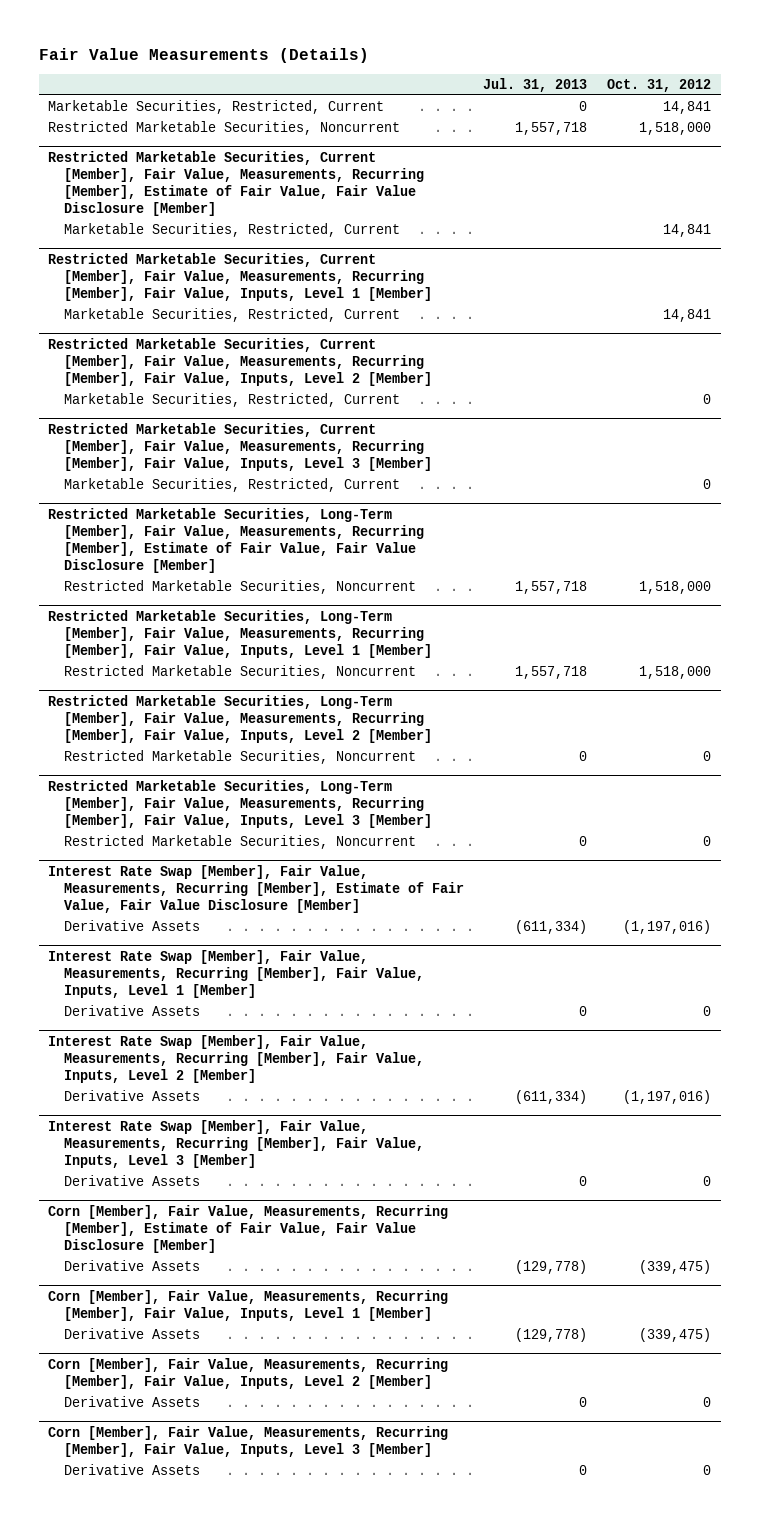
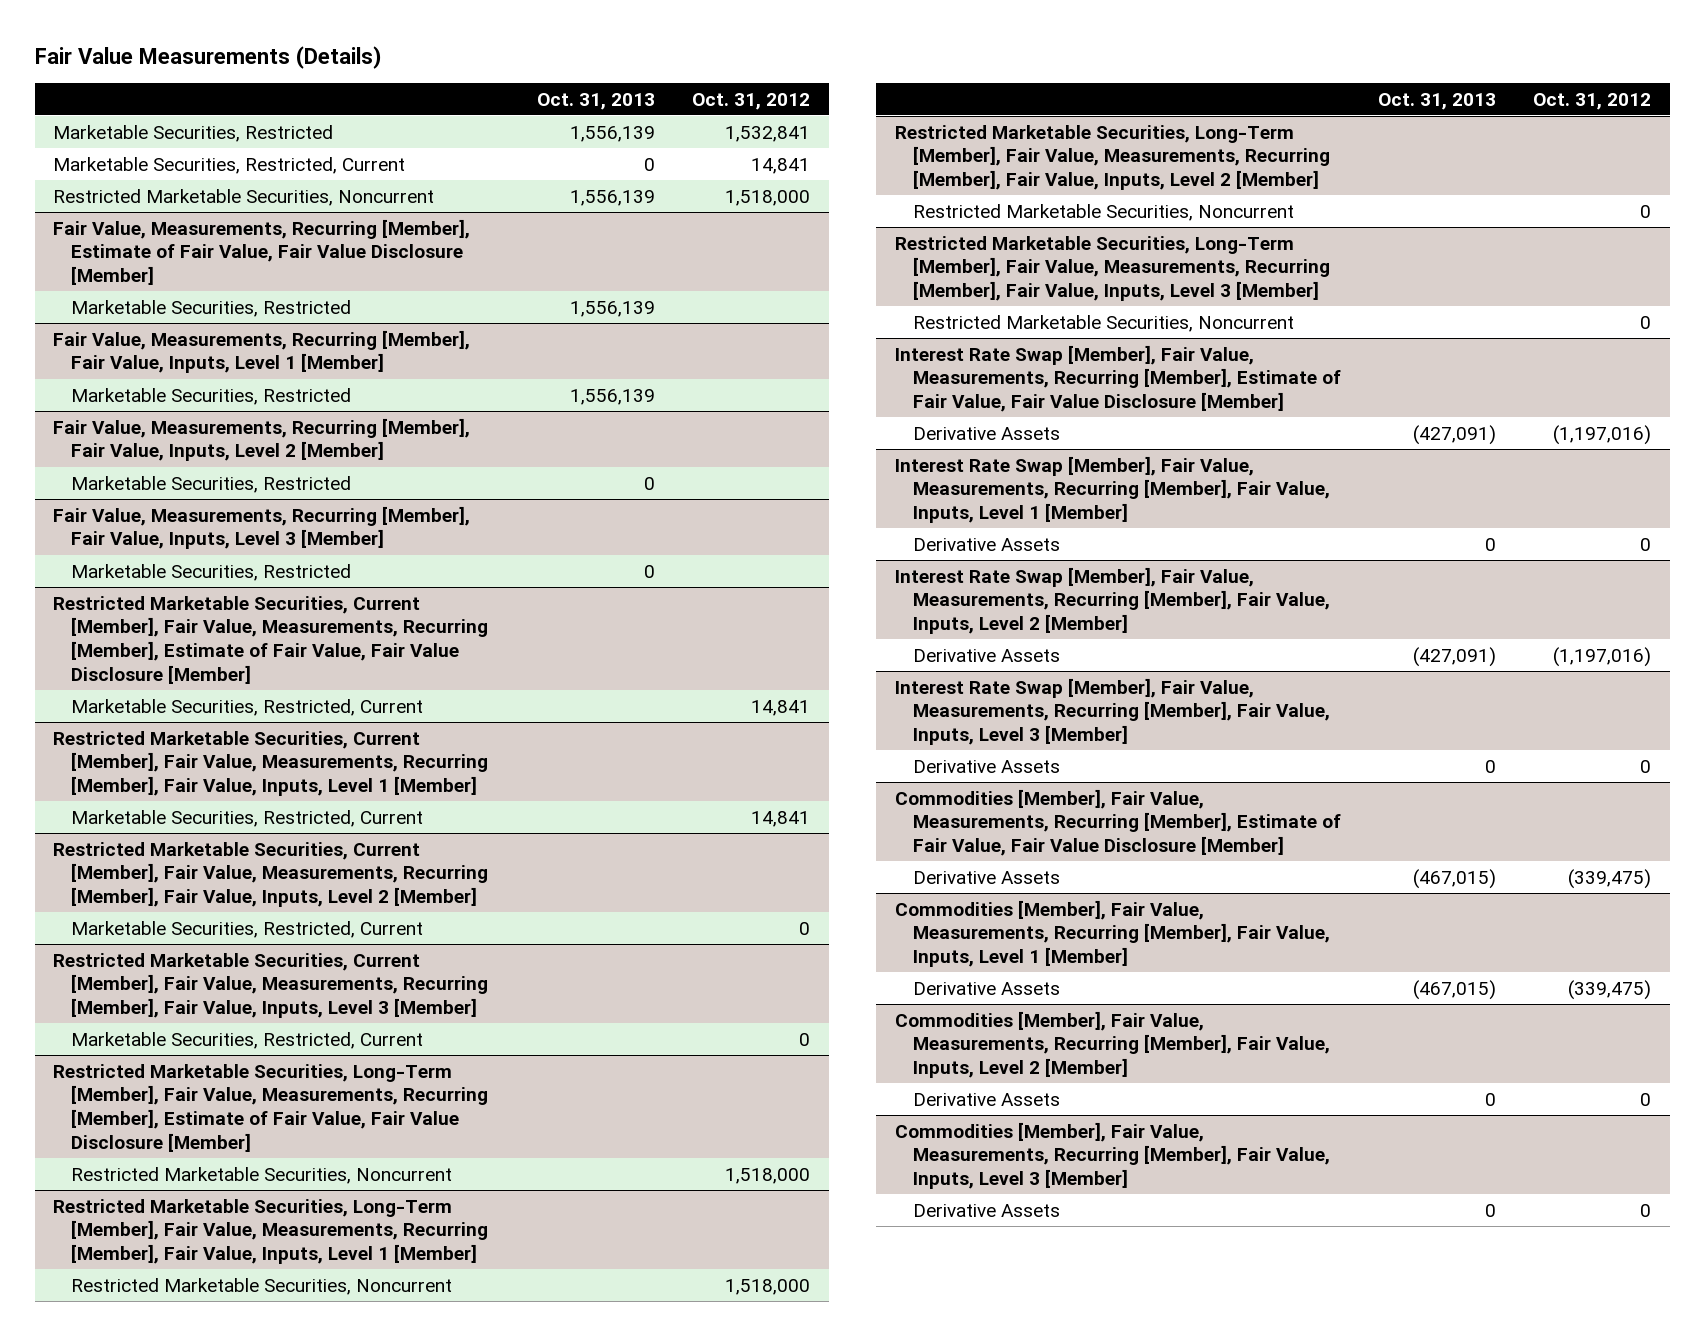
- | Jul. 31, 2013 | Oct. 31, 2012
+ | Oct. 31, 2013 | Oct. 31, 2012
+ Marketable Securities, Restricted | 1,556,139 | 1,532,841
+ Fair Value, Measurements, Recurring [Member], Estimate of Fair Value, Fair Value Disclosure [Member]
+ Marketable Securities, Restricted | 1,556,139 |
+ Fair Value, Measurements, Recurring [Member], Fair Value, Inputs, Level 1 [Member]
+ Marketable Securities, Restricted | 1,556,139 |
+ Fair Value, Measurements, Recurring [Member], Fair Value, Inputs, Level 2 [Member]
+ Marketable Securities, Restricted | 0 |
+ Fair Value, Measurements, Recurring [Member], Fair Value, Inputs, Level 3 [Member]
+ Marketable Securities, Restricted | 0 |
- Corn [Member], Fair Value, Measurements, Recurring [Member], Estimate of Fair Value, Fair Value Disclosure [Member]
+ Commodities [Member], Fair Value, Measurements, Recurring [Member], Estimate of Fair Value, Fair Value Disclosure [Member]
- Corn [Member], Fair Value, Measurements, Recurring [Member], Fair Value, Inputs, Level 1 [Member]
+ Commodities [Member], Fair Value, Measurements, Recurring [Member], Fair Value, Inputs, Level 1 [Member]
- Corn [Member], Fair Value, Measurements, Recurring [Member], Fair Value, Inputs, Level 2 [Member]
+ Commodities [Member], Fair Value, Measurements, Recurring [Member], Fair Value, Inputs, Level 2 [Member]
- Corn [Member], Fair Value, Measurements, Recurring [Member], Fair Value, Inputs, Level 3 [Member]
+ Commodities [Member], Fair Value, Measurements, Recurring [Member], Fair Value, Inputs, Level 3 [Member]

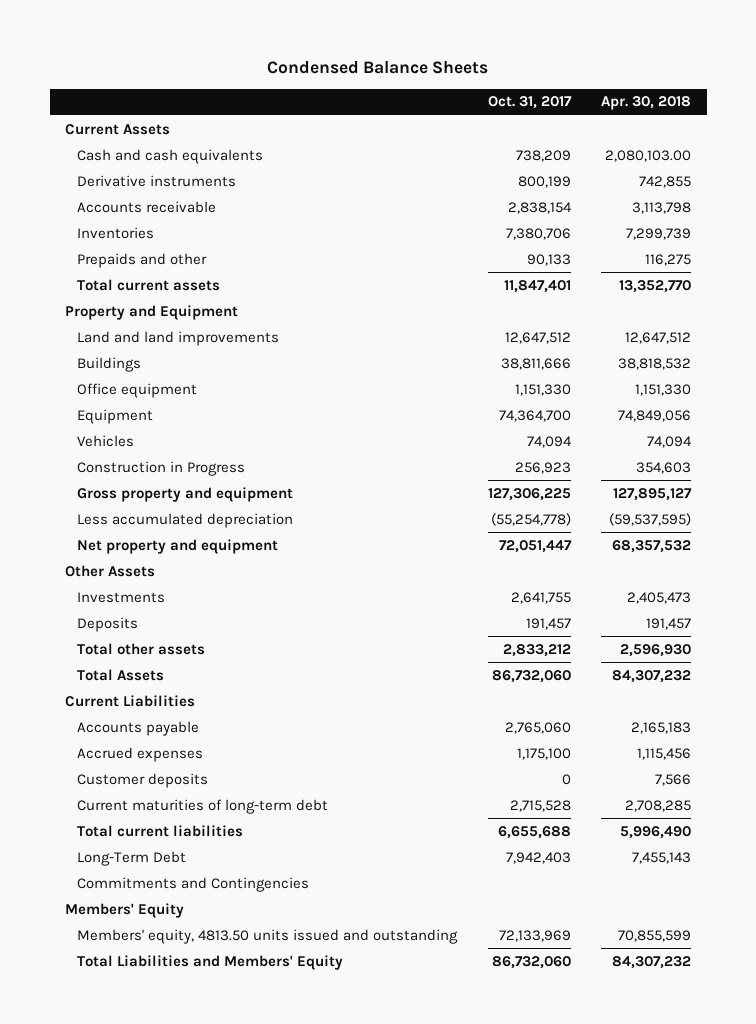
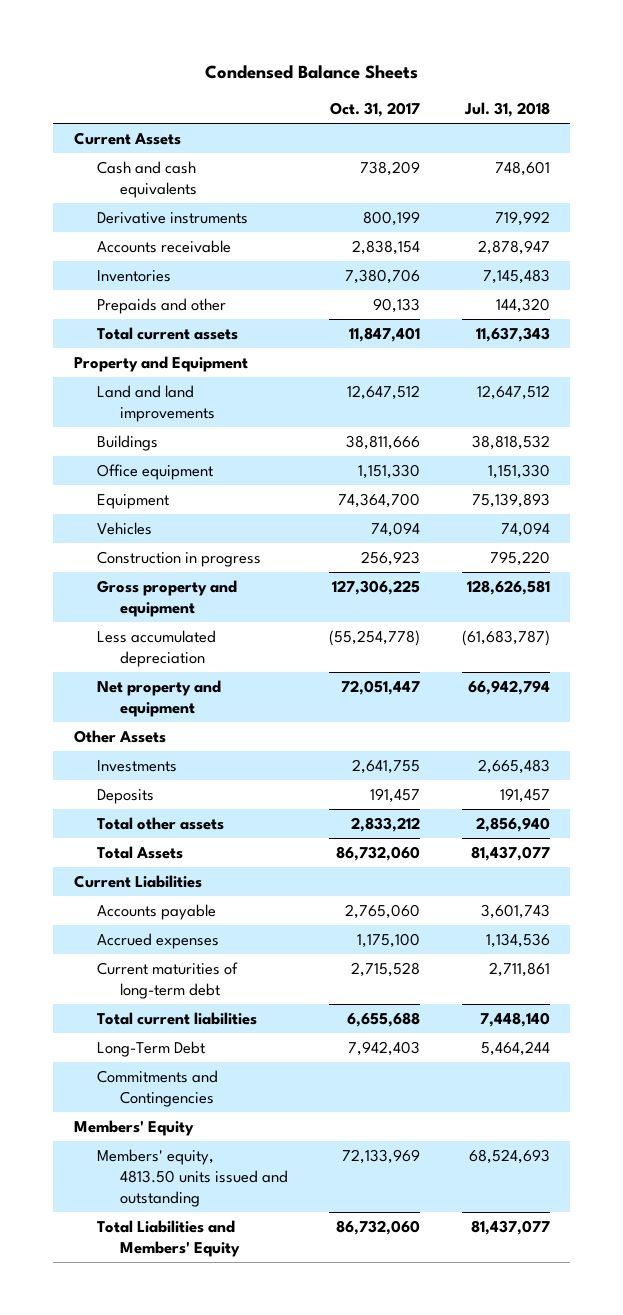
- | Oct. 31, 2017 | Apr. 30, 2018
+ | Oct. 31, 2017 | Jul. 31, 2018
- Construction in Progress | 256,923 | 354,603
+ Construction in progress | 256,923 | 795,220
- Customer deposits | 0 | 7,566

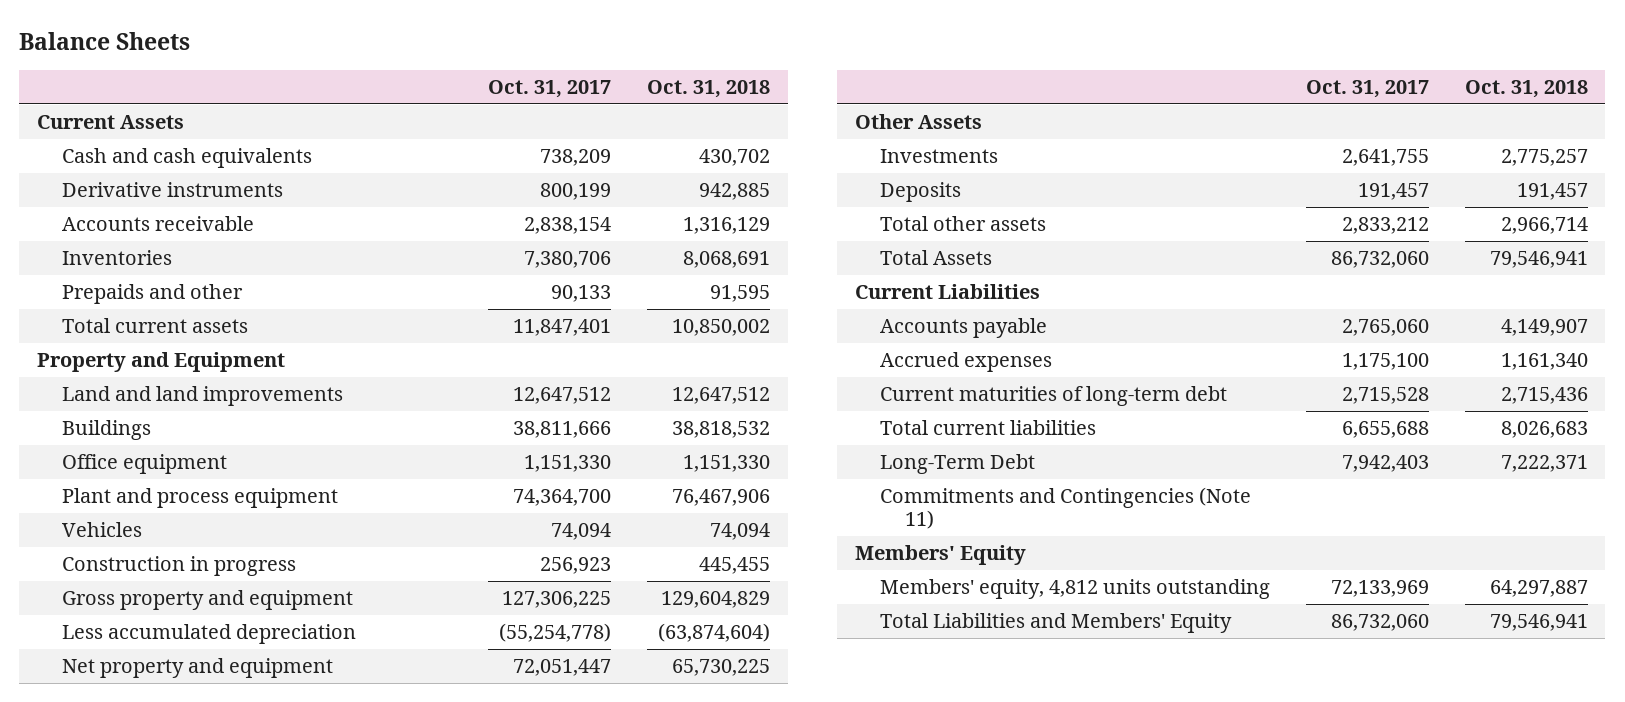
- Condensed Balance Sheets
+ Balance Sheets
- | Oct. 31, 2017 | Jul. 31, 2018
+ | Oct. 31, 2017 | Oct. 31, 2018
- Equipment | 74,364,700 | 75,139,893
+ Plant and process equipment | 74,364,700 | 76,467,906
- Commitments and Contingencies
+ Commitments and Contingencies (Note 11)
- Members' equity, 4813.50 units issued and outstanding | 72,133,969 | 68,524,693
+ Members' equity, 4,812 units outstanding | 72,133,969 | 64,297,887

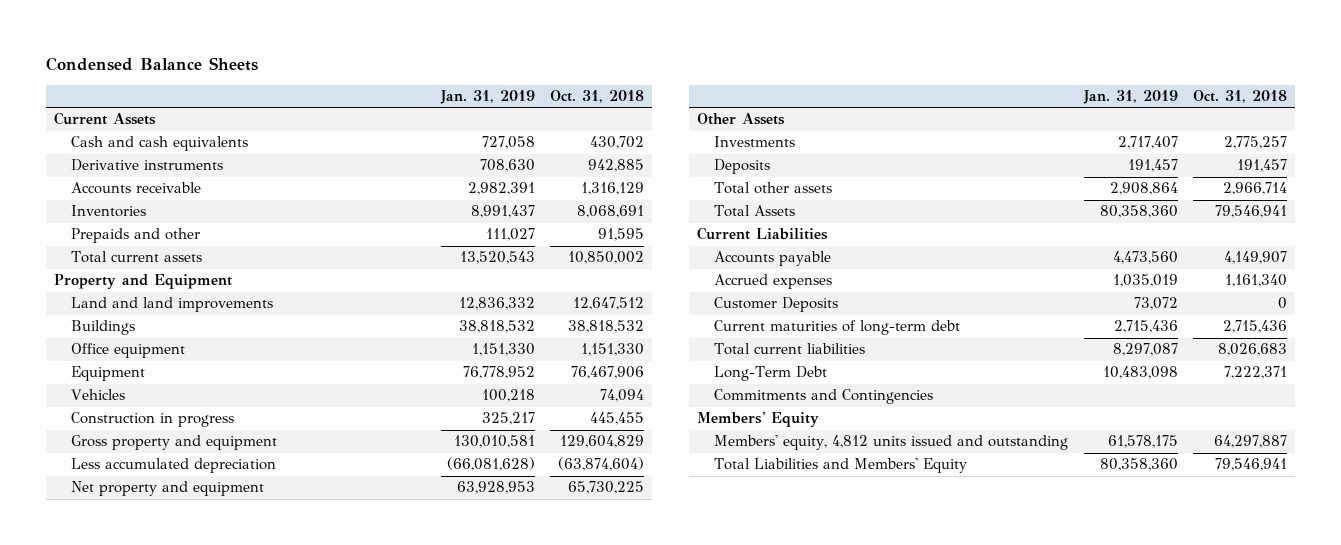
- Balance Sheets
+ Condensed Balance Sheets
- | Oct. 31, 2017 | Oct. 31, 2018
+ | Jan. 31, 2019 | Oct. 31, 2018
- Plant and process equipment | 74,364,700 | 76,467,906
+ Equipment | 76,778,952 | 76,467,906
+ Customer Deposits | 73,072 | 0
- Commitments and Contingencies (Note 11)
+ Commitments and Contingencies
- Members' equity, 4,812 units outstanding | 72,133,969 | 64,297,887
+ Members' equity, 4,812 units issued and outstanding | 61,578,175 | 64,297,887

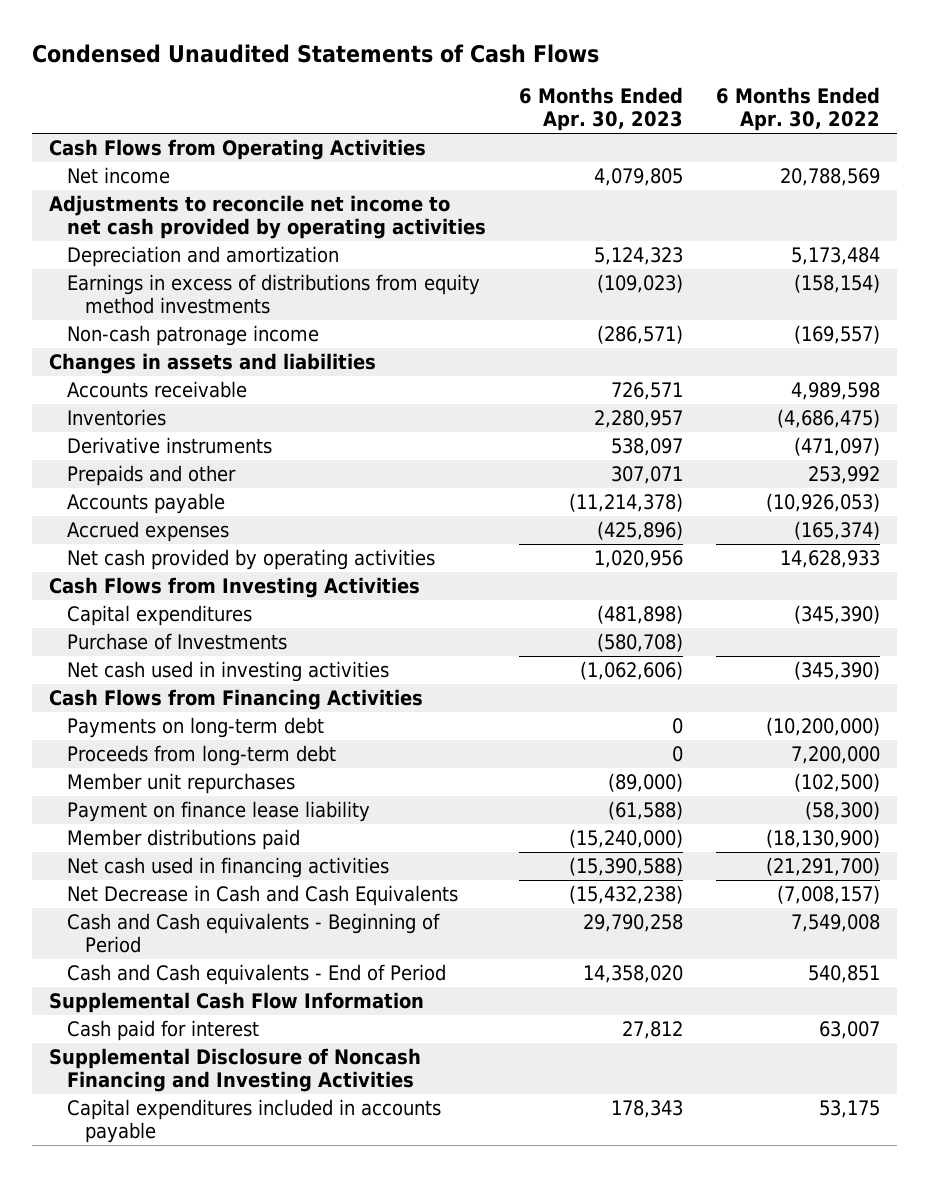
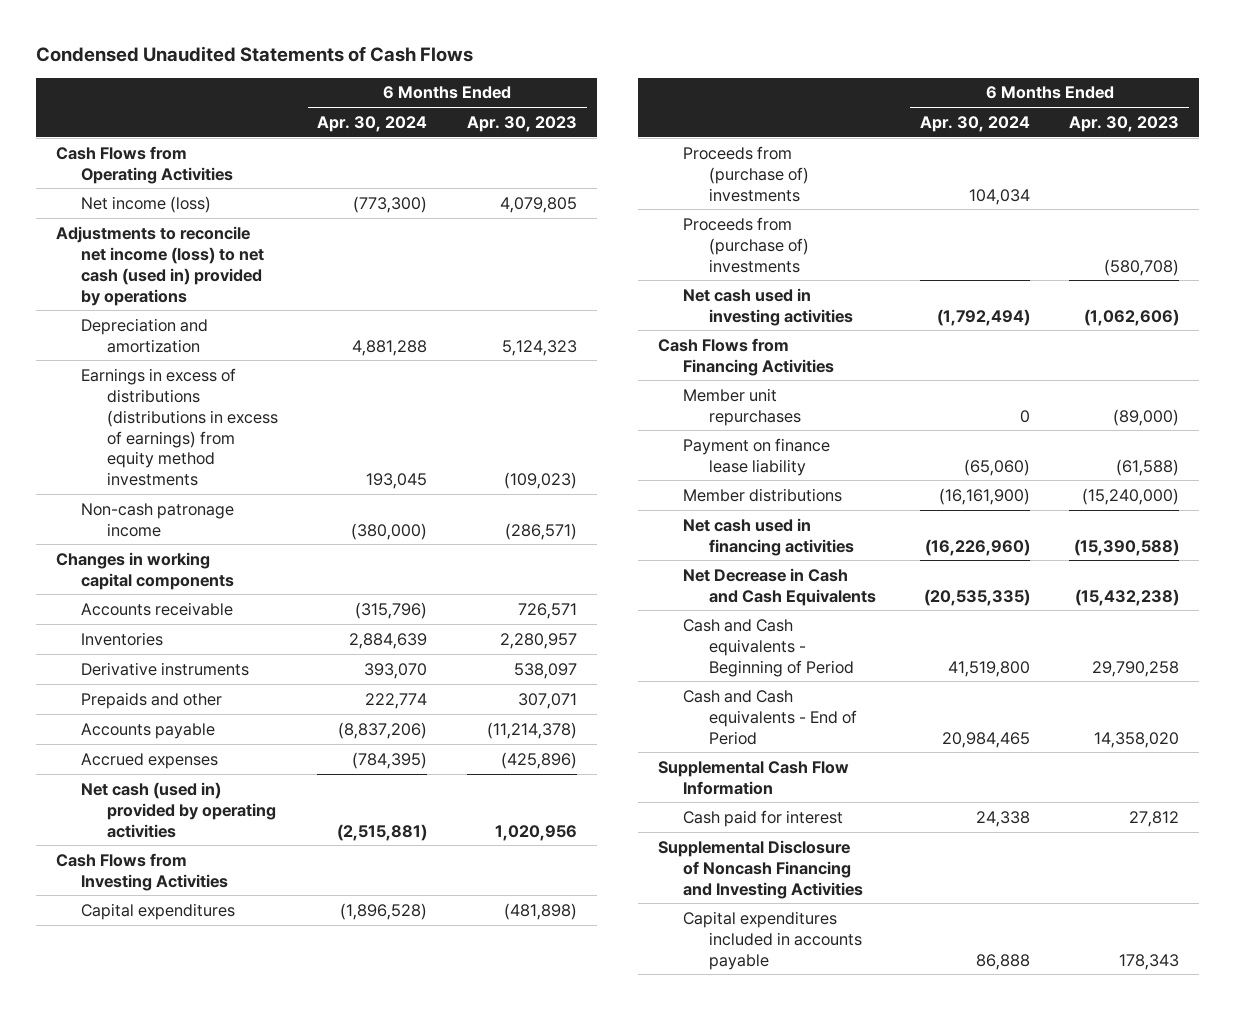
- | 6 Months Ended Apr. 30, 2023 | 6 Months Ended Apr. 30, 2022
+ | 6 Months Ended Apr. 30, 2024 | 6 Months Ended Apr. 30, 2023
- Net income | 4,079,805 | 20,788,569
- Adjustments to reconcile net income to net cash provided by operating activities
+ Net income (loss) | (773,300) | 4,079,805
+ Adjustments to reconcile net income (loss) to net cash (used in) provided by operations
- Earnings in excess of distributions from equity method investments | (109,023) | (158,154)
+ Earnings in excess of distributions (distributions in excess of earnings) from equity method investments | 193,045 | (109,023)
- Changes in assets and liabilities
+ Changes in working capital components
- Net cash provided by operating activities | 1,020,956 | 14,628,933
+ Net cash (used in) provided by operating activities | (2,515,881) | 1,020,956
- Purchase of Investments | (580,708) |
+ Proceeds from (purchase of) investments | 104,034 |
+ Proceeds from (purchase of) investments | | (580,708)
- Payments on long-term debt | 0 | (10,200,000)
- Proceeds from long-term debt | 0 | 7,200,000
- Member distributions paid | (15,240,000) | (18,130,900)
+ Member distributions | (16,161,900) | (15,240,000)

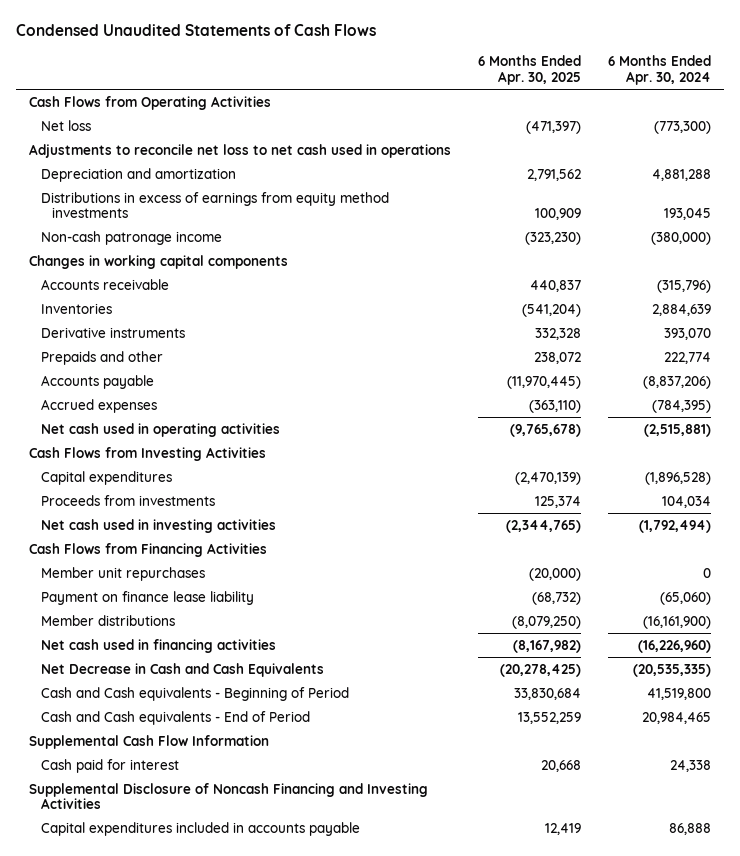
- | 6 Months Ended Apr. 30, 2024 | 6 Months Ended Apr. 30, 2023
+ | 6 Months Ended Apr. 30, 2025 | 6 Months Ended Apr. 30, 2024
- Net income (loss) | (773,300) | 4,079,805
- Adjustments to reconcile net income (loss) to net cash (used in) provided by operations
+ Net loss | (471,397) | (773,300)
+ Adjustments to reconcile net loss to net cash used in operations
- Earnings in excess of distributions (distributions in excess of earnings) from equity method investments | 193,045 | (109,023)
+ Distributions in excess of earnings from equity method investments | 100,909 | 193,045
- Net cash (used in) provided by operating activities | (2,515,881) | 1,020,956
+ Net cash used in operating activities | (9,765,678) | (2,515,881)
- Proceeds from (purchase of) investments | 104,034 |
- Proceeds from (purchase of) investments | | (580,708)
+ Proceeds from investments | 125,374 | 104,034

